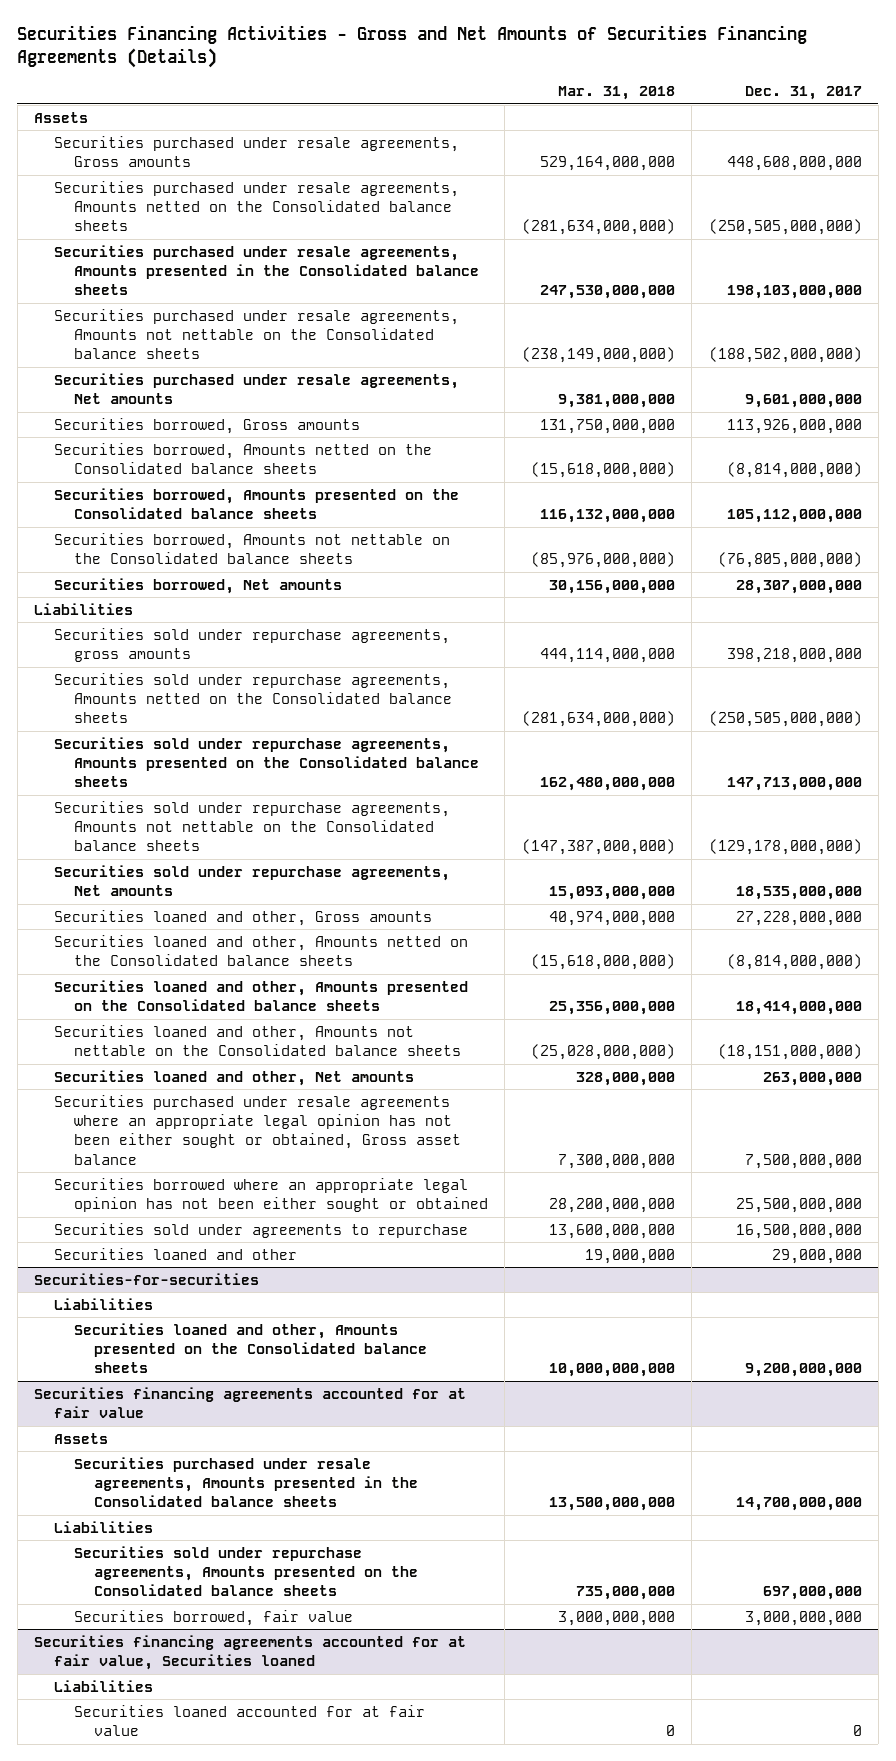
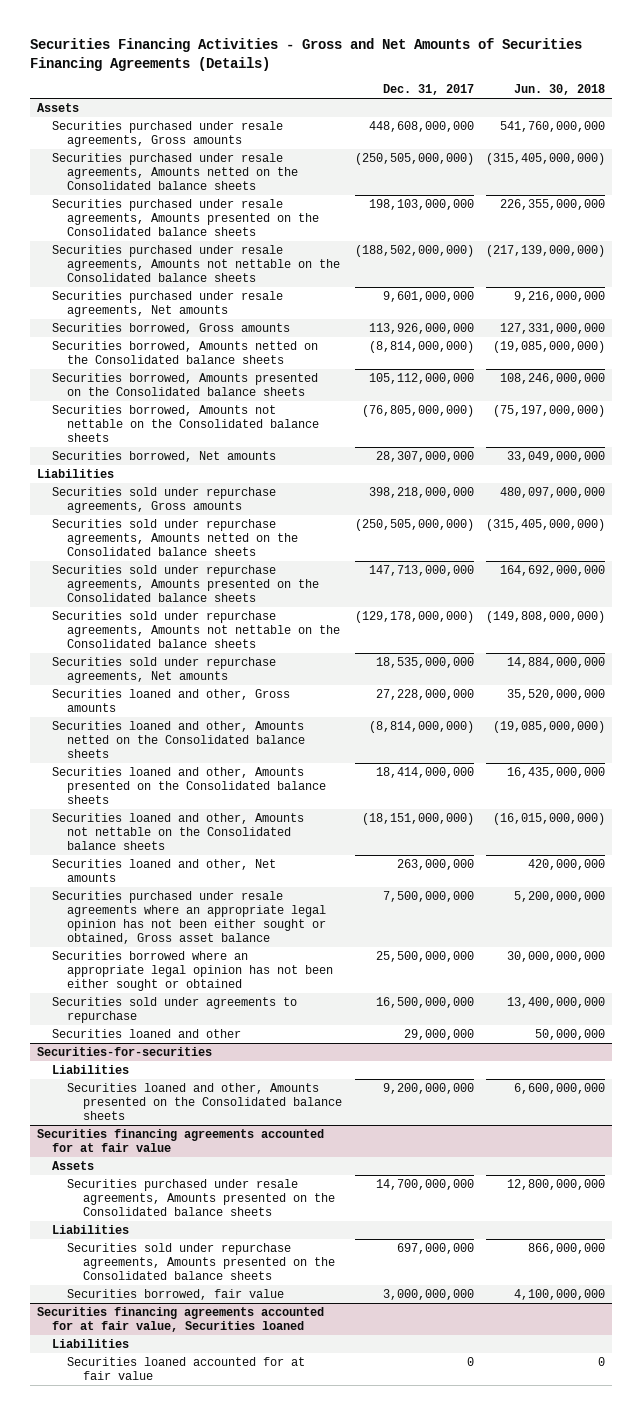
- | Mar. 31, 2018 | Dec. 31, 2017
+ | Dec. 31, 2017 | Jun. 30, 2018
- Securities purchased under resale agreements, Amounts presented in the Consolidated balance sheets | 247,530,000,000 | 198,103,000,000
+ Securities purchased under resale agreements, Amounts presented on the Consolidated balance sheets | 198,103,000,000 | 226,355,000,000
- Securities sold under repurchase agreements, gross amounts | 444,114,000,000 | 398,218,000,000
+ Securities sold under repurchase agreements, Gross amounts | 398,218,000,000 | 480,097,000,000
@ Securities financing agreements accounted for at fair value
- Securities purchased under resale agreements, Amounts presented in the Consolidated balance sheets | 13,500,000,000 | 14,700,000,000
+ Securities purchased under resale agreements, Amounts presented on the Consolidated balance sheets | 14,700,000,000 | 12,800,000,000

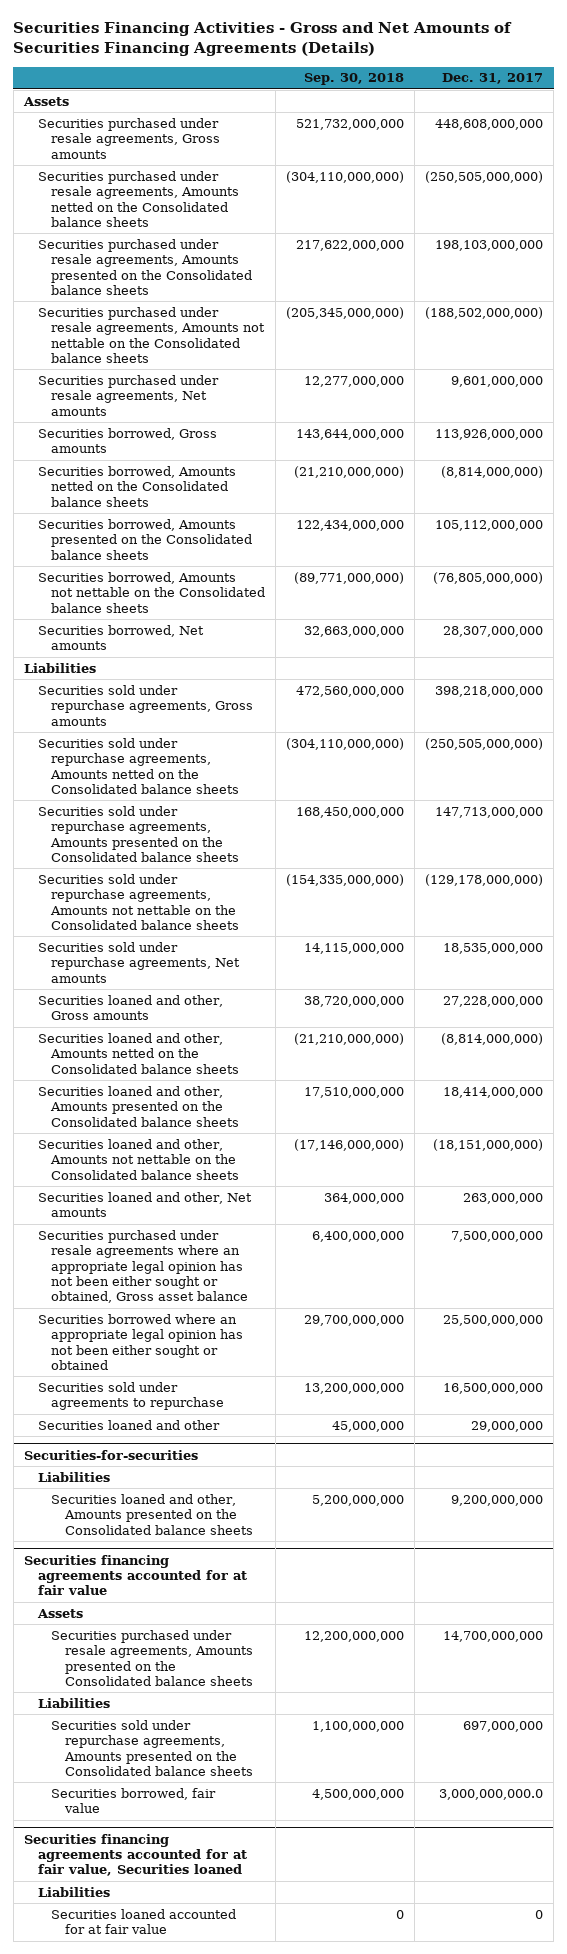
- | Dec. 31, 2017 | Jun. 30, 2018
+ | Sep. 30, 2018 | Dec. 31, 2017
@ Securities financing agreements accounted for at fair value
- Securities borrowed, fair value | 3,000,000,000 | 4,100,000,000
+ Securities borrowed, fair value | 4,500,000,000 | 3,000,000,000.0

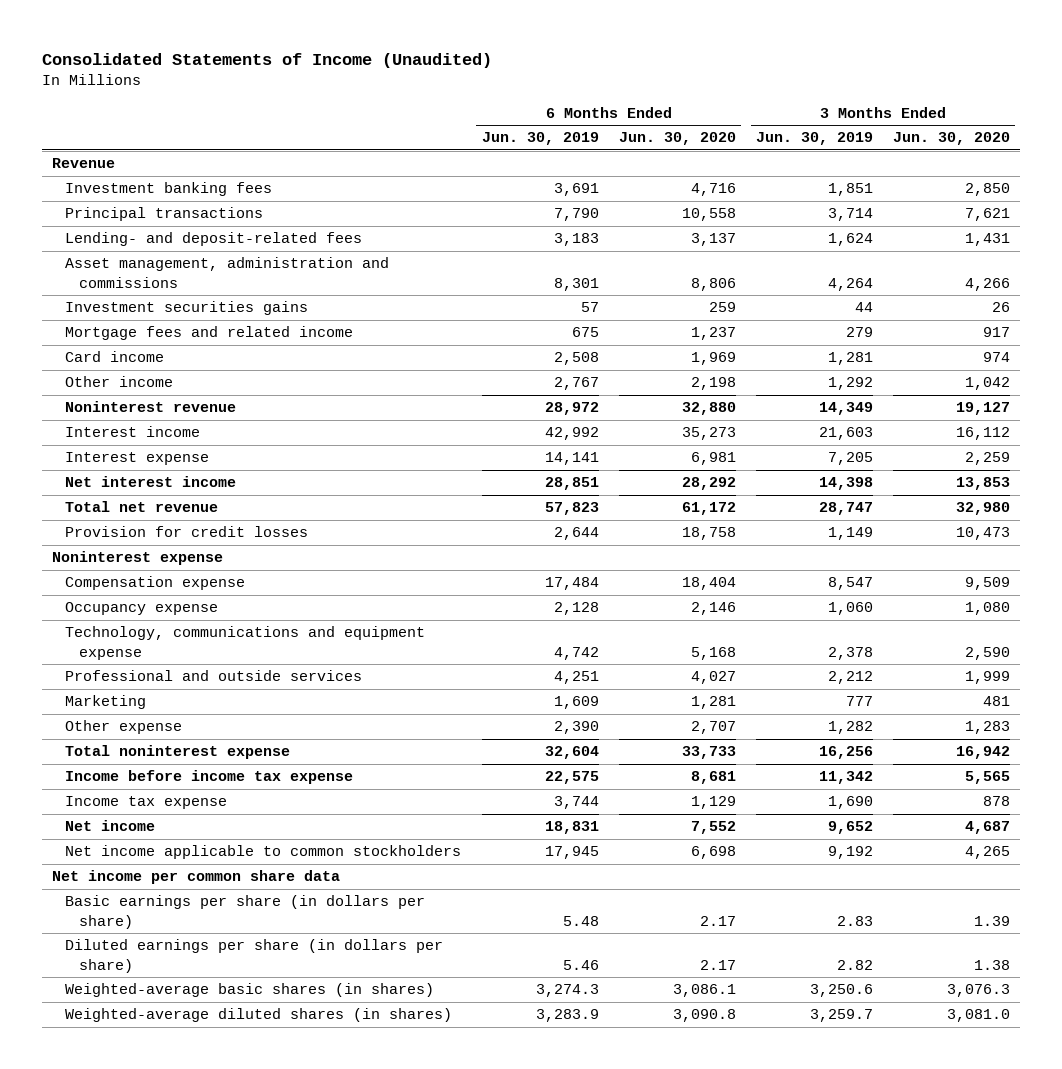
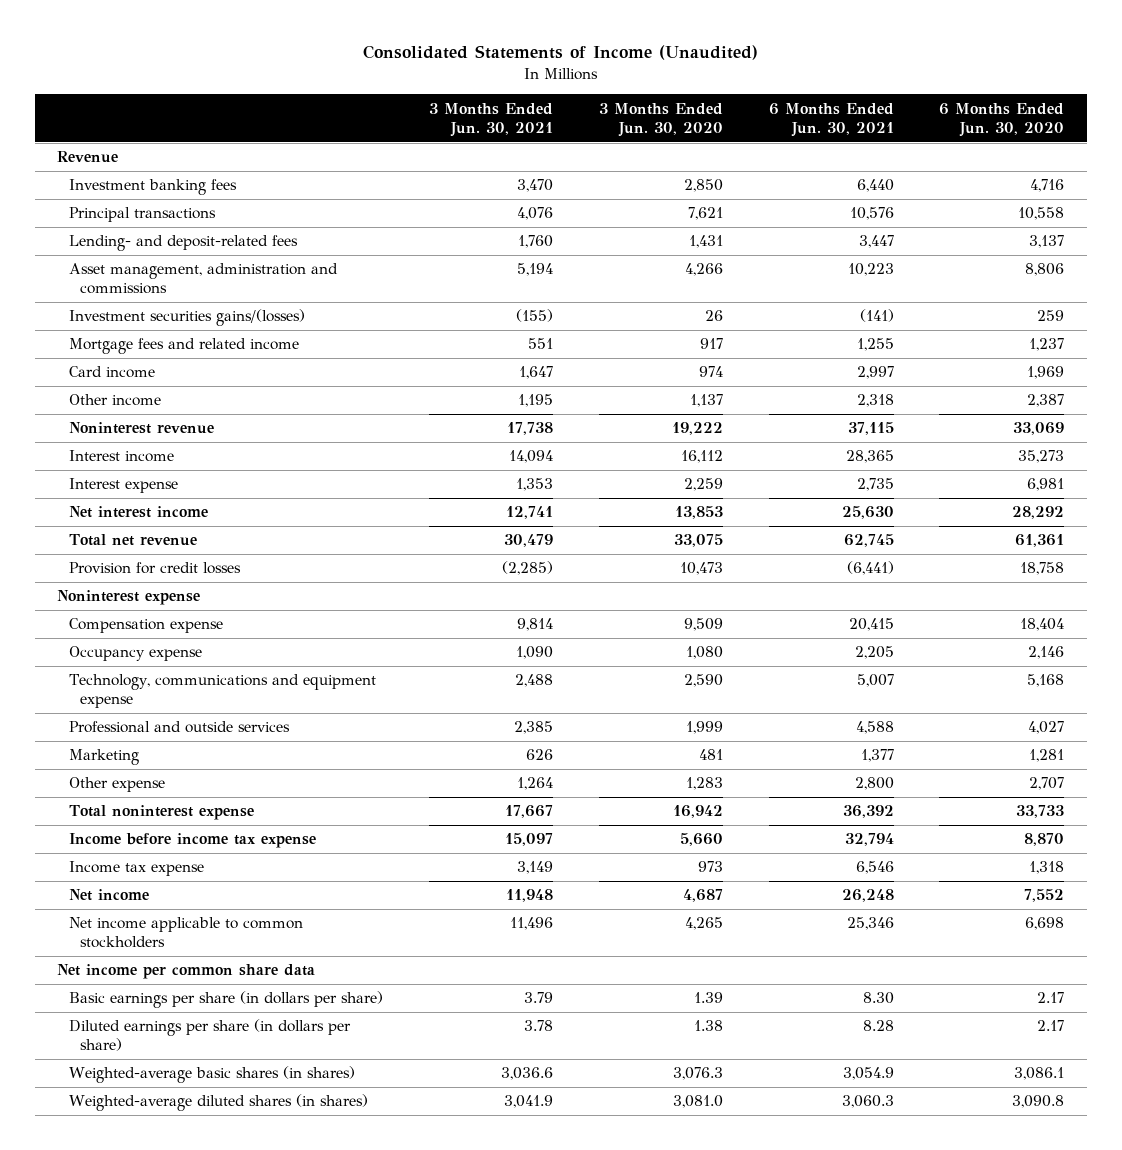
- | 6 Months Ended Jun. 30, 2019 | 6 Months Ended Jun. 30, 2020 | 3 Months Ended Jun. 30, 2019 | 3 Months Ended Jun. 30, 2020
+ | 3 Months Ended Jun. 30, 2021 | 3 Months Ended Jun. 30, 2020 | 6 Months Ended Jun. 30, 2021 | 6 Months Ended Jun. 30, 2020
- Investment securities gains | 57 | 259 | 44 | 26
+ Investment securities gains/(losses) | (155) | 26 | (141) | 259
- Other income | 2,767 | 2,198 | 1,292 | 1,042
- Noninterest revenue | 28,972 | 32,880 | 14,349 | 19,127
+ Other income | 1,195 | 1,137 | 2,318 | 2,387
+ Noninterest revenue | 17,738 | 19,222 | 37,115 | 33,069
- Total net revenue | 57,823 | 61,172 | 28,747 | 32,980
+ Total net revenue | 30,479 | 33,075 | 62,745 | 61,361
- Income before income tax expense | 22,575 | 8,681 | 11,342 | 5,565
- Income tax expense | 3,744 | 1,129 | 1,690 | 878
+ Income before income tax expense | 15,097 | 5,660 | 32,794 | 8,870
+ Income tax expense | 3,149 | 973 | 6,546 | 1,318

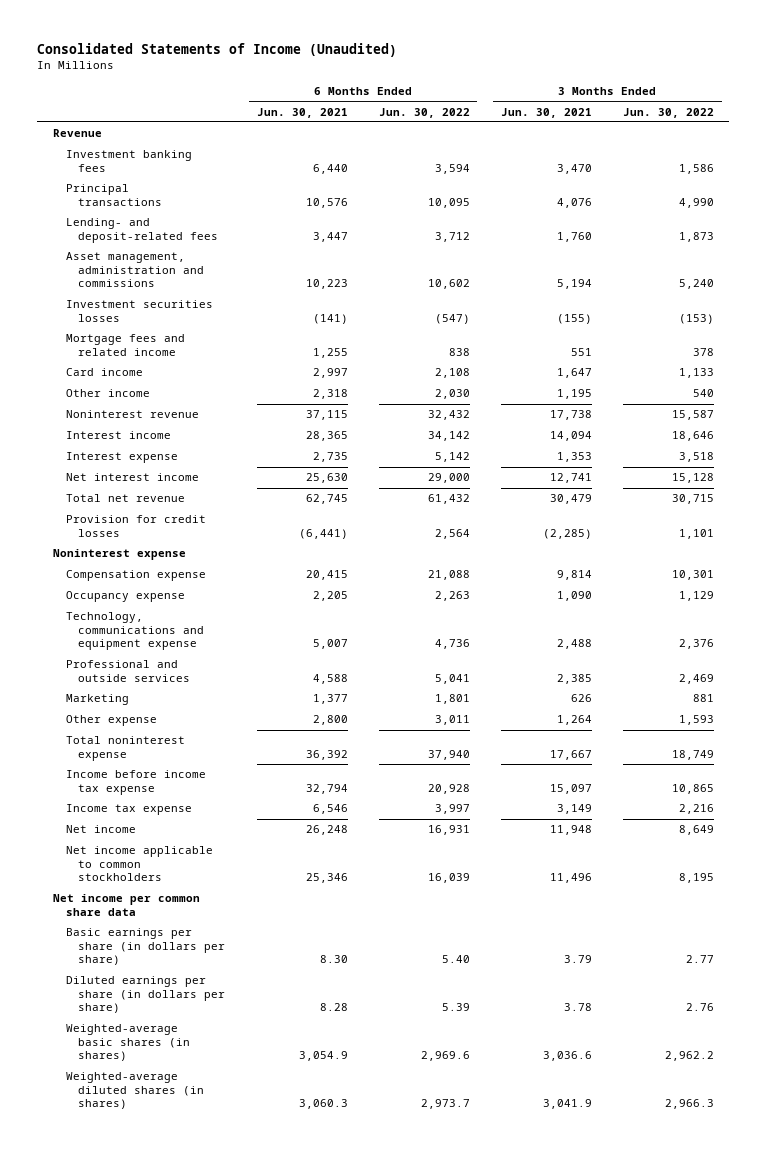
- | 3 Months Ended Jun. 30, 2021 | 3 Months Ended Jun. 30, 2020 | 6 Months Ended Jun. 30, 2021 | 6 Months Ended Jun. 30, 2020
+ | 6 Months Ended Jun. 30, 2021 | 6 Months Ended Jun. 30, 2022 | 3 Months Ended Jun. 30, 2021 | 3 Months Ended Jun. 30, 2022
- Investment securities gains/(losses) | (155) | 26 | (141) | 259
+ Investment securities losses | (141) | (547) | (155) | (153)

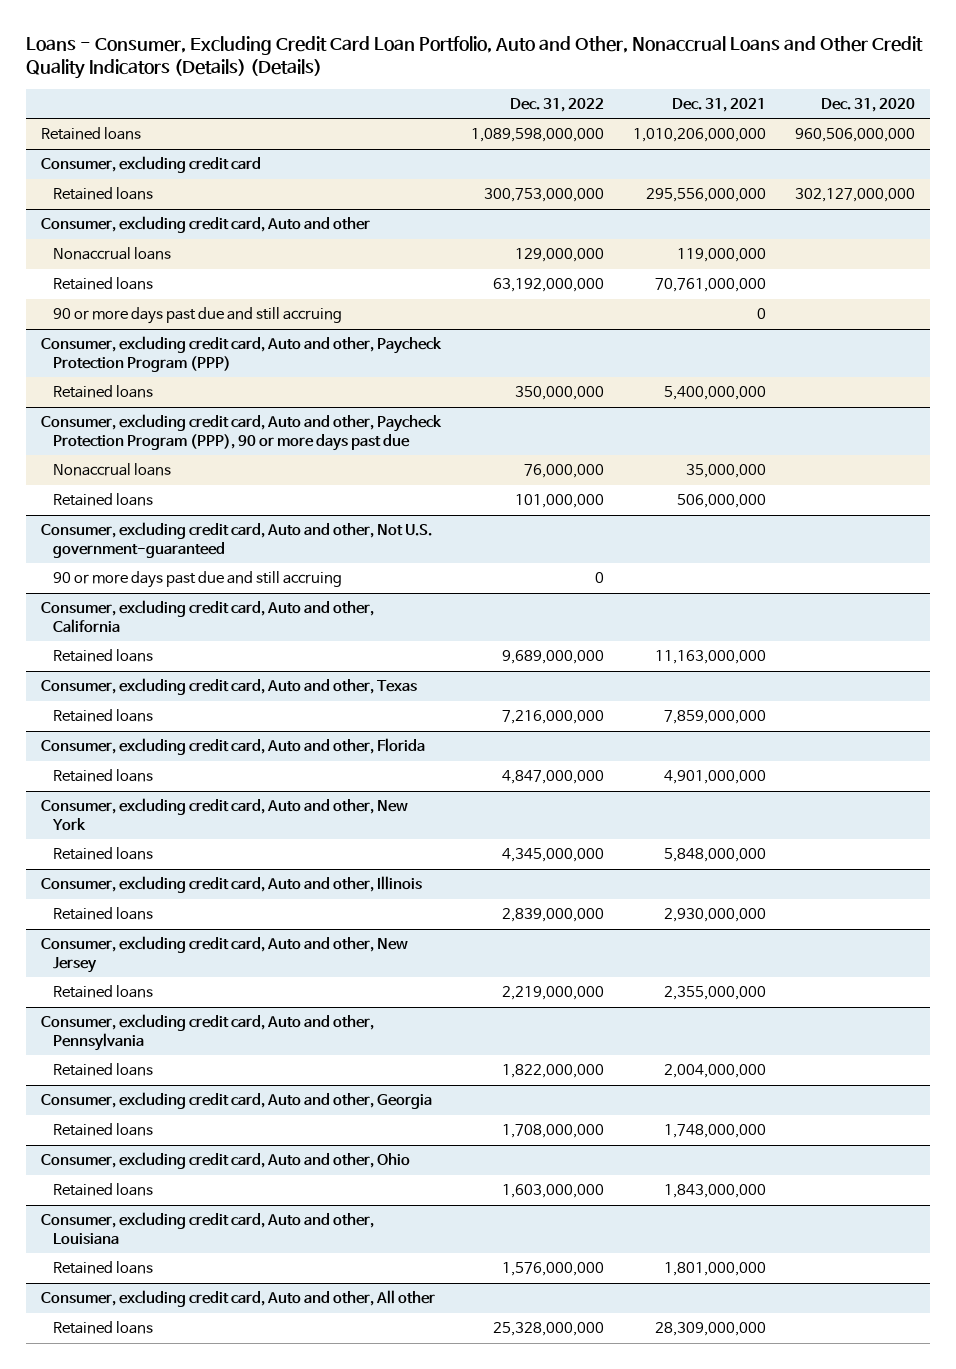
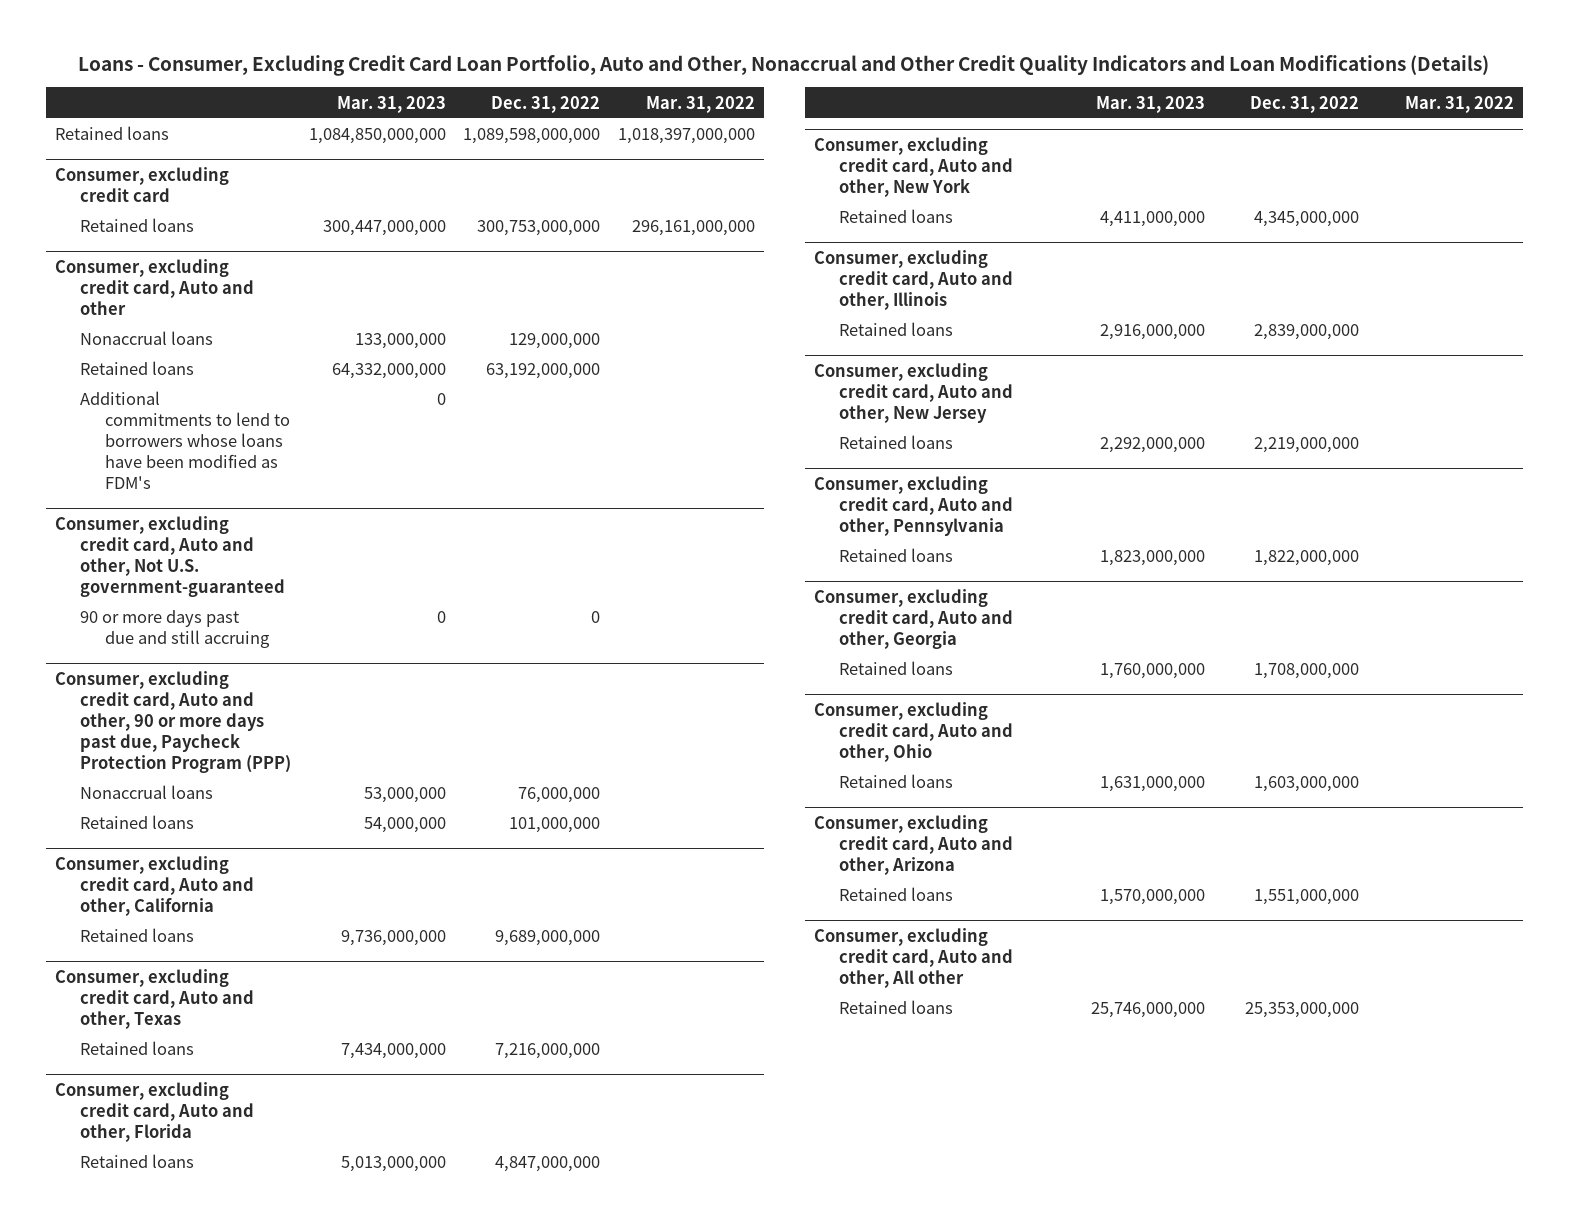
- Loans - Consumer, Excluding Credit Card Loan Portfolio, Auto and Other, Nonaccrual Loans and Other Credit Quality Indicators (Details) (Details)
+ Loans - Consumer, Excluding Credit Card Loan Portfolio, Auto and Other, Nonaccrual and Other Credit Quality Indicators and Loan Modifications (Details)
- | Dec. 31, 2022 | Dec. 31, 2021 | Dec. 31, 2020
+ | Mar. 31, 2023 | Dec. 31, 2022 | Mar. 31, 2022
@ Consumer, excluding credit card, Auto and other
- 90 or more days past due and still accruing | | 0 |
- Consumer, excluding credit card, Auto and other, Paycheck Protection Program (PPP)
- Retained loans | 350,000,000 | 5,400,000,000 |
- Consumer, excluding credit card, Auto and other, Paycheck Protection Program (PPP), 90 or more days past due
- Nonaccrual loans | 76,000,000 | 35,000,000 |
- Retained loans | 101,000,000 | 506,000,000 |
@ Consumer, excluding credit card, Auto and other
+ Additional commitments to lend to borrowers whose loans have been modified as FDM's | 0 | |
+ Consumer, excluding credit card, Auto and other, 90 or more days past due, Paycheck Protection Program (PPP)
+ Nonaccrual loans | 53,000,000 | 76,000,000 |
+ Retained loans | 54,000,000 | 101,000,000 |
- Consumer, excluding credit card, Auto and other, Louisiana
- Retained loans | 1,576,000,000 | 1,801,000,000 |
+ Consumer, excluding credit card, Auto and other, Arizona
+ Retained loans | 1,570,000,000 | 1,551,000,000 |
@ Consumer, excluding credit card, Auto and other, All other
- Retained loans | 25,328,000,000 | 28,309,000,000 |
+ Retained loans | 25,746,000,000 | 25,353,000,000 |

